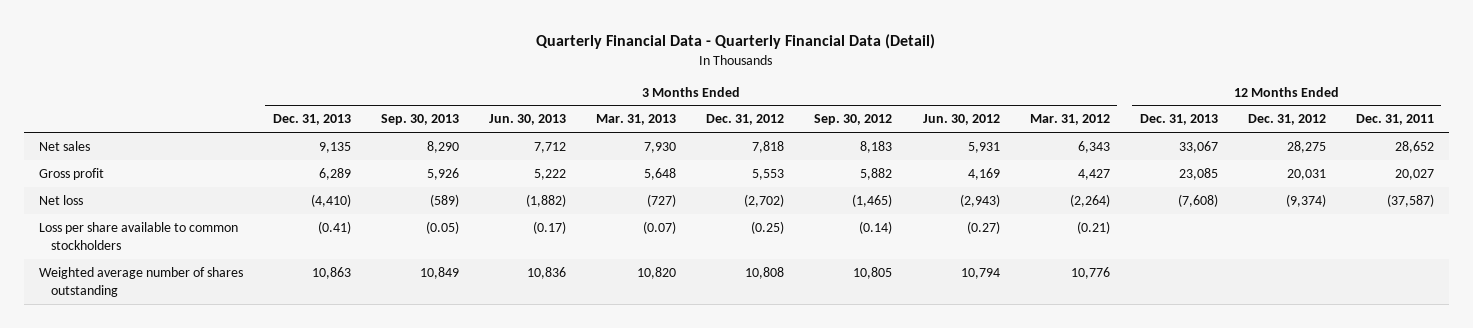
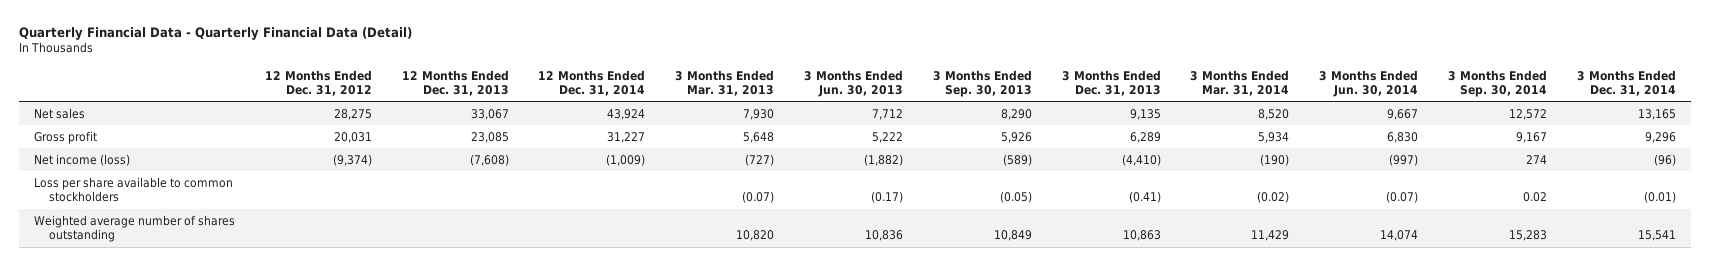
- | 3 Months Ended Dec. 31, 2013 | 3 Months Ended Sep. 30, 2013 | 3 Months Ended Jun. 30, 2013 | 3 Months Ended Mar. 31, 2013 | 3 Months Ended Dec. 31, 2012 | 3 Months Ended Sep. 30, 2012 | 3 Months Ended Jun. 30, 2012 | 3 Months Ended Mar. 31, 2012 | 12 Months Ended Dec. 31, 2013 | 12 Months Ended Dec. 31, 2012 | 12 Months Ended Dec. 31, 2011
+ | 12 Months Ended Dec. 31, 2012 | 12 Months Ended Dec. 31, 2013 | 12 Months Ended Dec. 31, 2014 | 3 Months Ended Mar. 31, 2013 | 3 Months Ended Jun. 30, 2013 | 3 Months Ended Sep. 30, 2013 | 3 Months Ended Dec. 31, 2013 | 3 Months Ended Mar. 31, 2014 | 3 Months Ended Jun. 30, 2014 | 3 Months Ended Sep. 30, 2014 | 3 Months Ended Dec. 31, 2014
- Net loss | (4,410) | (589) | (1,882) | (727) | (2,702) | (1,465) | (2,943) | (2,264) | (7,608) | (9,374) | (37,587)
+ Net income (loss) | (9,374) | (7,608) | (1,009) | (727) | (1,882) | (589) | (4,410) | (190) | (997) | 274 | (96)

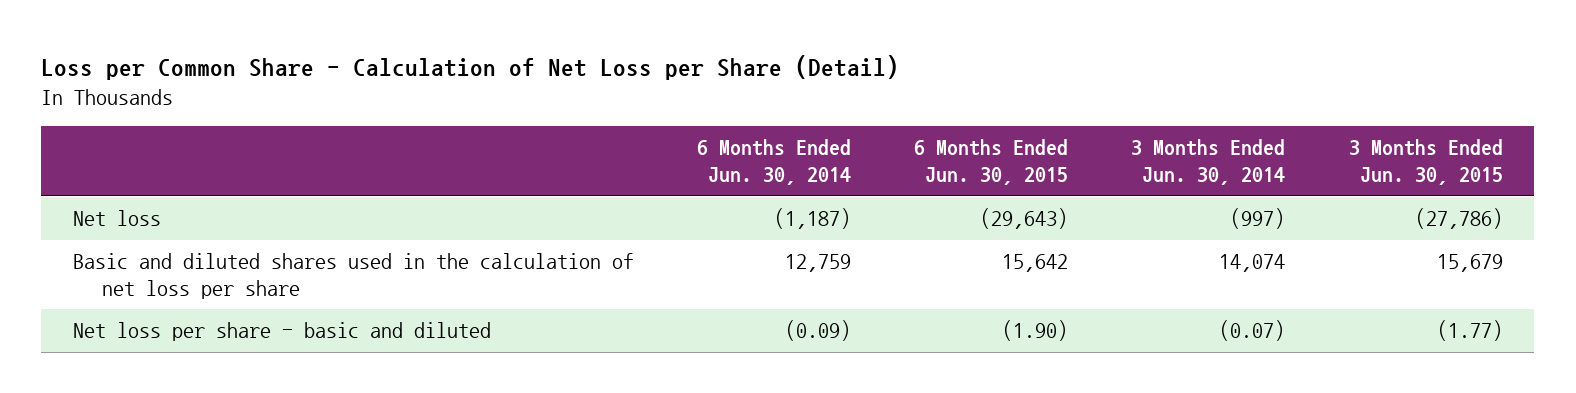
- Quarterly Financial Data - Quarterly Financial Data (Detail)
+ Loss per Common Share - Calculation of Net Loss per Share (Detail)
- | 12 Months Ended Dec. 31, 2012 | 12 Months Ended Dec. 31, 2013 | 12 Months Ended Dec. 31, 2014 | 3 Months Ended Mar. 31, 2013 | 3 Months Ended Jun. 30, 2013 | 3 Months Ended Sep. 30, 2013 | 3 Months Ended Dec. 31, 2013 | 3 Months Ended Mar. 31, 2014 | 3 Months Ended Jun. 30, 2014 | 3 Months Ended Sep. 30, 2014 | 3 Months Ended Dec. 31, 2014
+ | 6 Months Ended Jun. 30, 2014 | 6 Months Ended Jun. 30, 2015 | 3 Months Ended Jun. 30, 2014 | 3 Months Ended Jun. 30, 2015
- Net sales | 28,275 | 33,067 | 43,924 | 7,930 | 7,712 | 8,290 | 9,135 | 8,520 | 9,667 | 12,572 | 13,165
- Gross profit | 20,031 | 23,085 | 31,227 | 5,648 | 5,222 | 5,926 | 6,289 | 5,934 | 6,830 | 9,167 | 9,296
- Net income (loss) | (9,374) | (7,608) | (1,009) | (727) | (1,882) | (589) | (4,410) | (190) | (997) | 274 | (96)
- Loss per share available to common stockholders | | | | (0.07) | (0.17) | (0.05) | (0.41) | (0.02) | (0.07) | 0.02 | (0.01)
- Weighted average number of shares outstanding | | | | 10,820 | 10,836 | 10,849 | 10,863 | 11,429 | 14,074 | 15,283 | 15,541
+ Net loss | (1,187) | (29,643) | (997) | (27,786)
+ Basic and diluted shares used in the calculation of net loss per share | 12,759 | 15,642 | 14,074 | 15,679
+ Net loss per share - basic and diluted | (0.09) | (1.90) | (0.07) | (1.77)

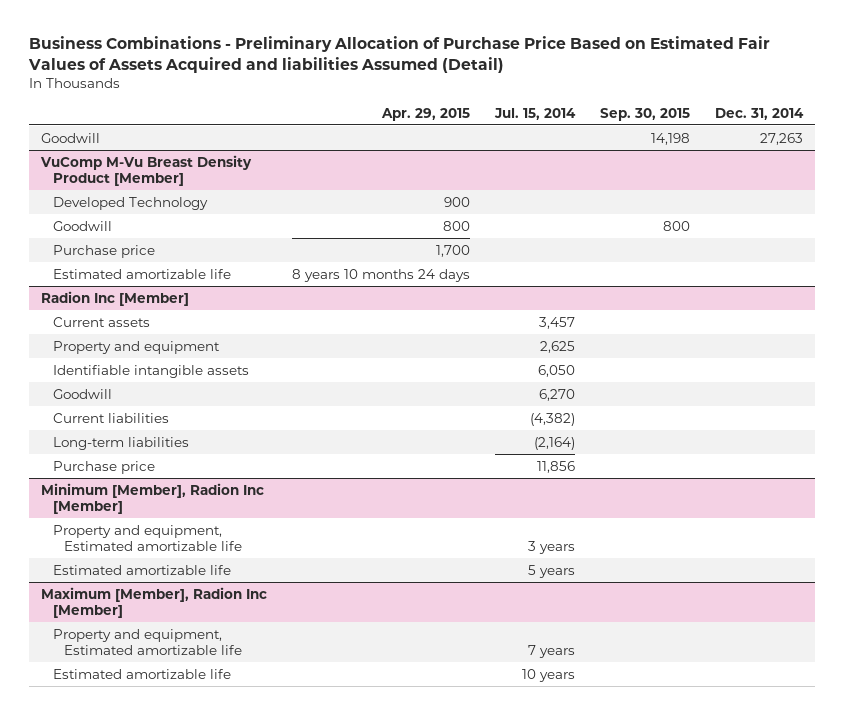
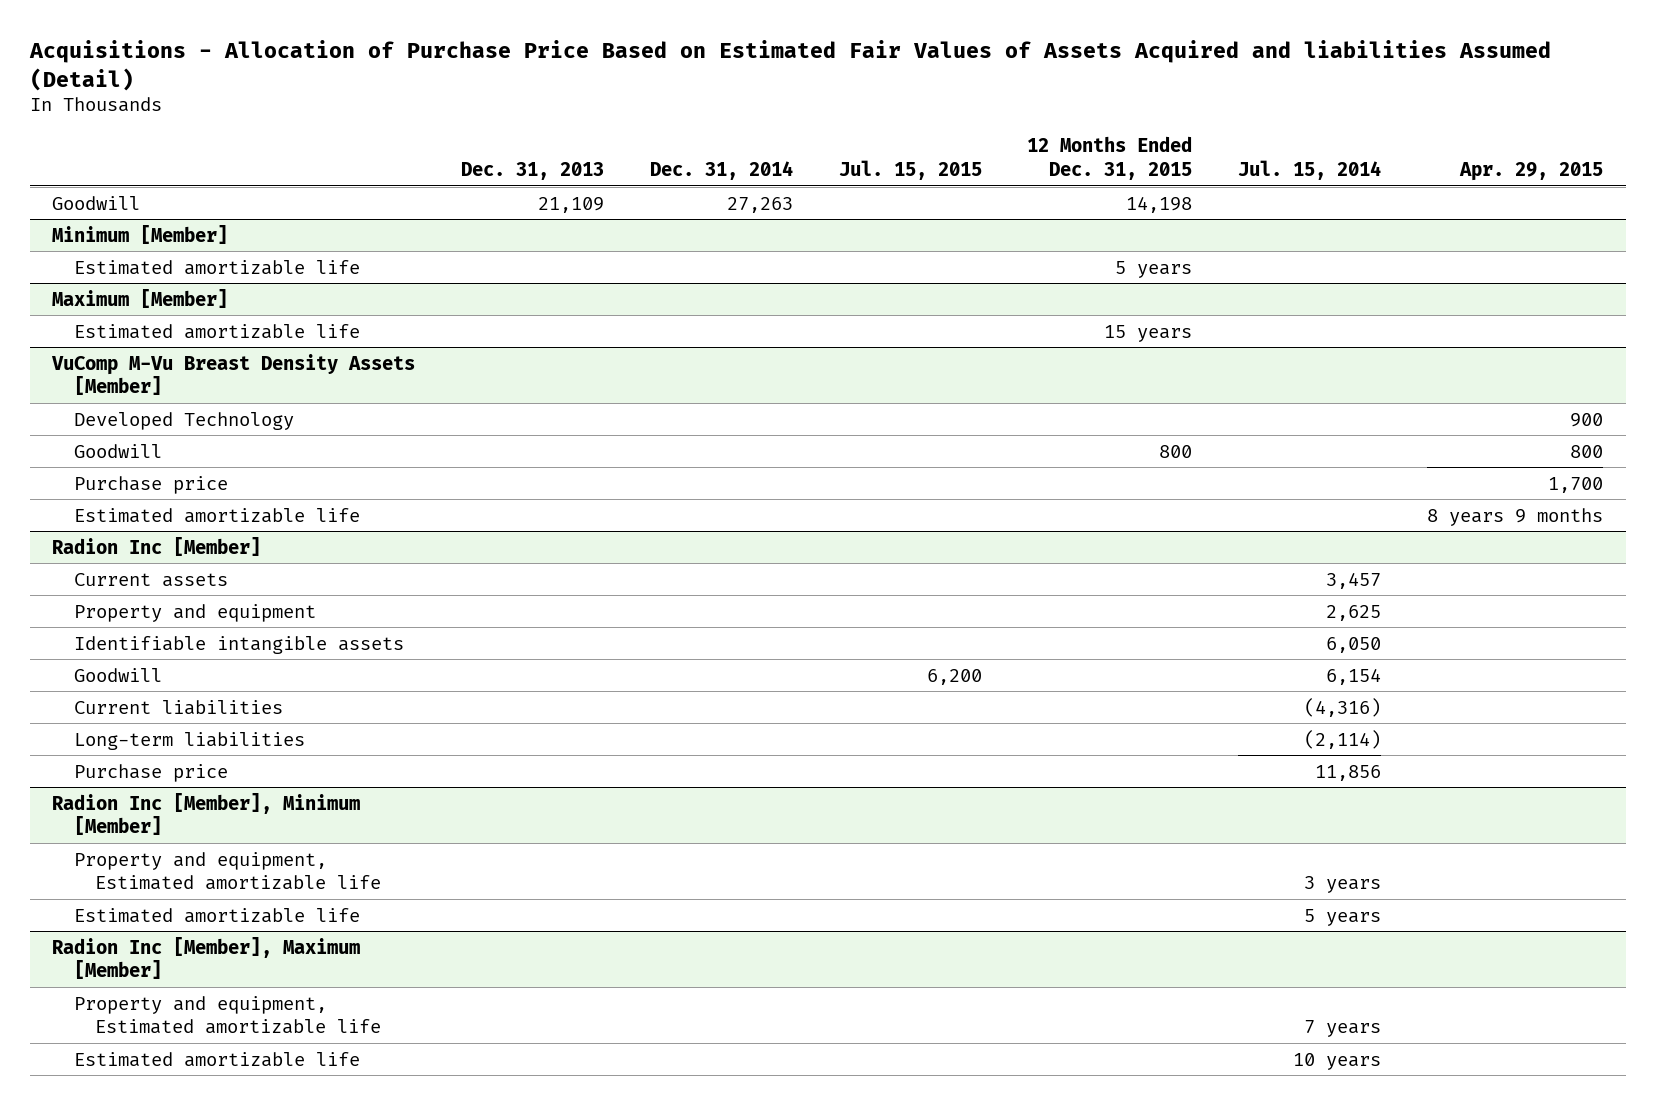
- Business Combinations - Preliminary Allocation of Purchase Price Based on Estimated Fair Values of Assets Acquired and liabilities Assumed (Detail)
+ Acquisitions - Allocation of Purchase Price Based on Estimated Fair Values of Assets Acquired and liabilities Assumed (Detail)
- | Apr. 29, 2015 | Jul. 15, 2014 | Sep. 30, 2015 | Dec. 31, 2014
+ | Dec. 31, 2013 | Dec. 31, 2014 | Jul. 15, 2015 | 12 Months Ended Dec. 31, 2015 | Jul. 15, 2014 | Apr. 29, 2015
- VuComp M-Vu Breast Density Product [Member]
+ Minimum [Member]
+ Estimated amortizable life | | | | 5 years | |
+ Maximum [Member]
+ Estimated amortizable life | | | | 15 years | |
+ VuComp M-Vu Breast Density Assets [Member]
- Estimated amortizable life | 8 years 10 months 24 days | | |
+ Estimated amortizable life | | | | | | 8 years 9 months
@ Radion Inc [Member]
- Goodwill | | 6,270 | |
- Current liabilities | | (4,382) | |
- Long-term liabilities | | (2,164) | |
+ Goodwill | | | 6,200 | | 6,154 |
+ Current liabilities | | | | | (4,316) |
+ Long-term liabilities | | | | | (2,114) |
- Minimum [Member], Radion Inc [Member]
+ Radion Inc [Member], Minimum [Member]
- Maximum [Member], Radion Inc [Member]
+ Radion Inc [Member], Maximum [Member]

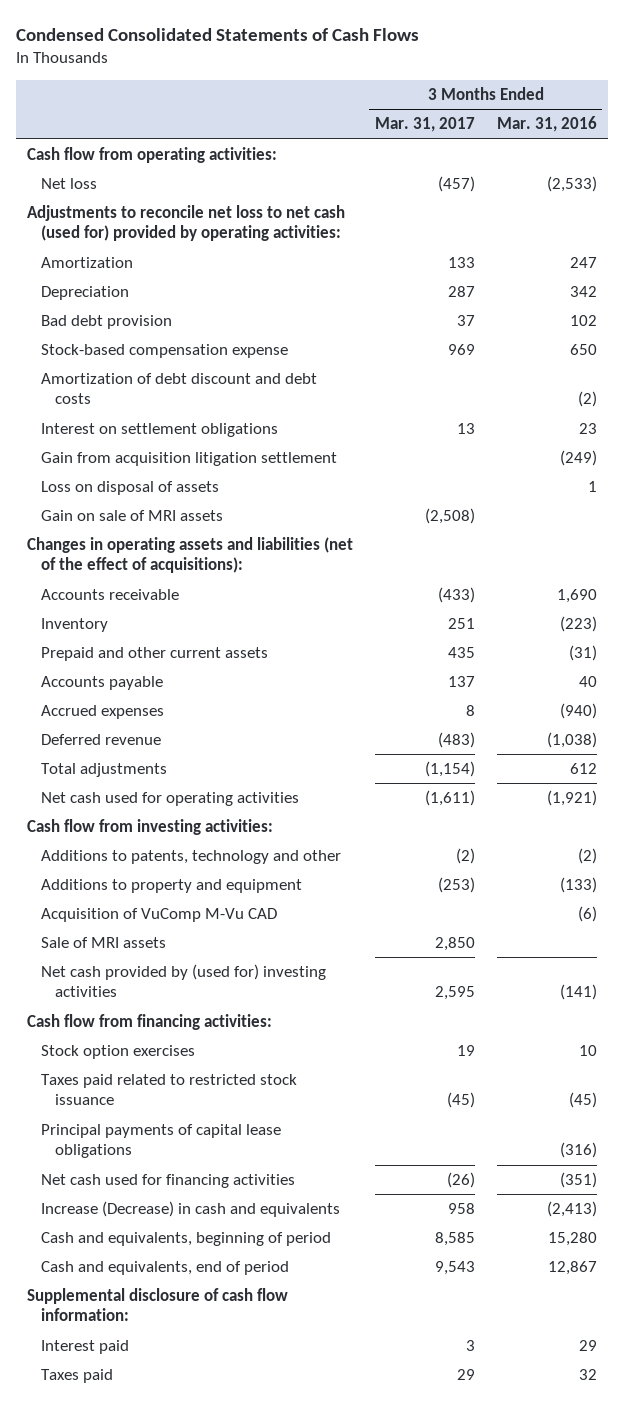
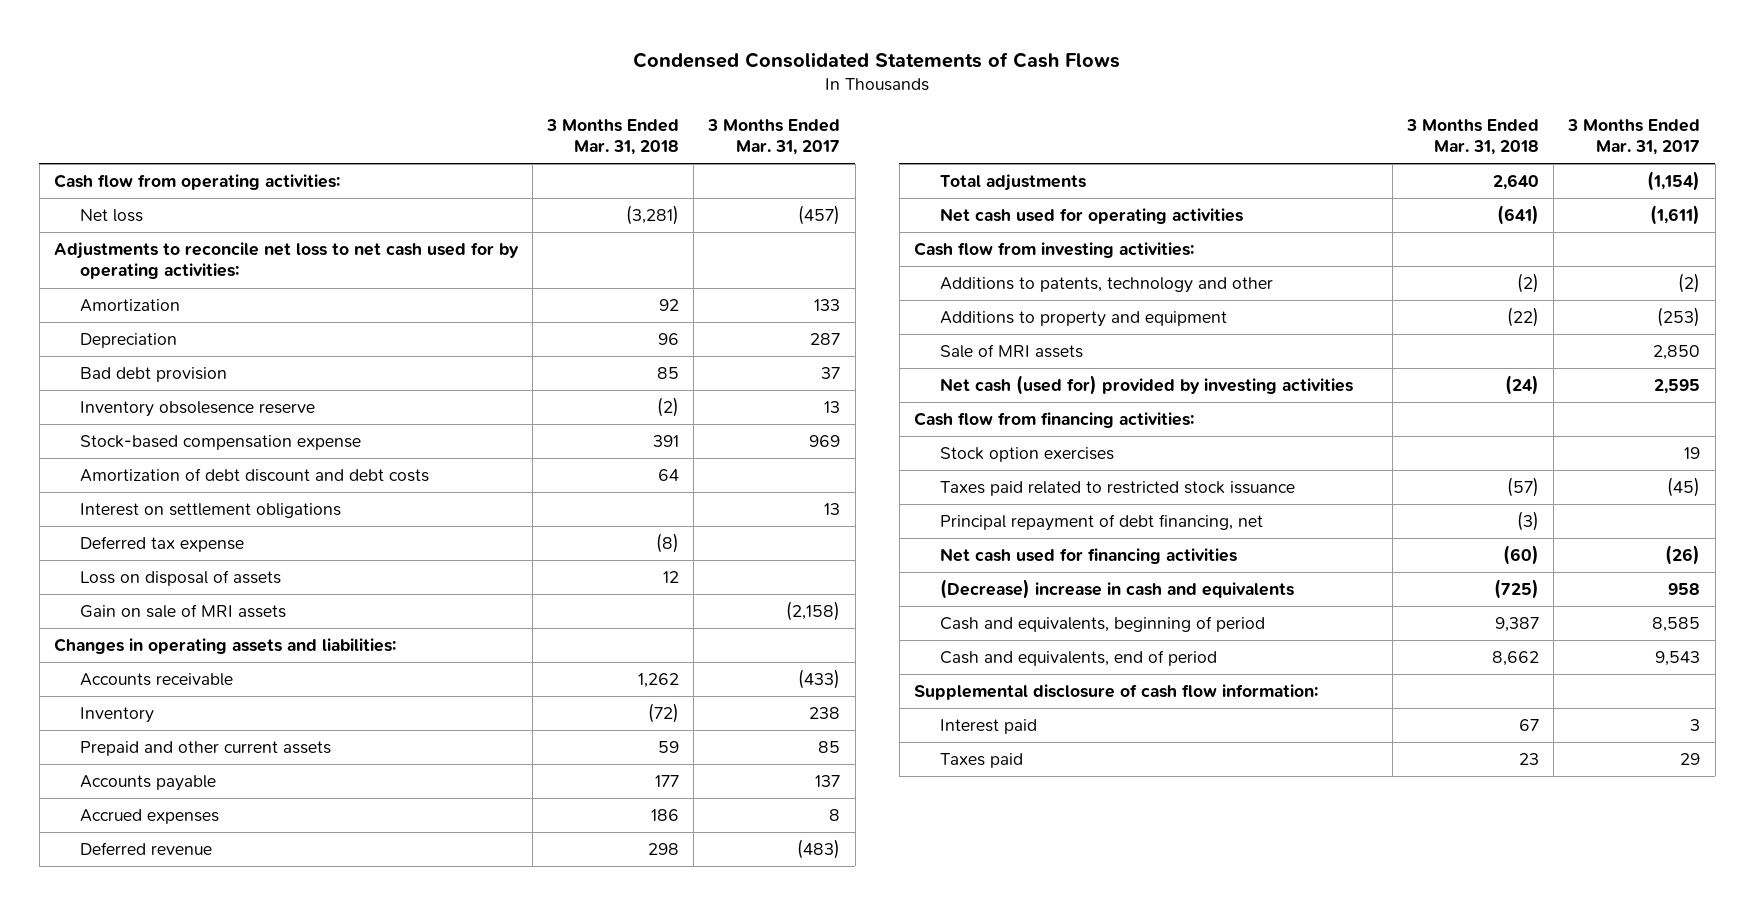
- | 3 Months Ended Mar. 31, 2017 | 3 Months Ended Mar. 31, 2016
+ | 3 Months Ended Mar. 31, 2018 | 3 Months Ended Mar. 31, 2017
- Adjustments to reconcile net loss to net cash (used for) provided by operating activities:
+ Adjustments to reconcile net loss to net cash used for by operating activities:
+ Inventory obsolesence reserve | (2) | 13
- Gain from acquisition litigation settlement | | (249)
+ Deferred tax expense | (8) |
- Gain on sale of MRI assets | (2,508) |
- Changes in operating assets and liabilities (net of the effect of acquisitions):
+ Gain on sale of MRI assets | | (2,158)
+ Changes in operating assets and liabilities:
- Inventory | 251 | (223)
- Prepaid and other current assets | 435 | (31)
+ Inventory | (72) | 238
+ Prepaid and other current assets | 59 | 85
- Acquisition of VuComp M-Vu CAD | | (6)
- Net cash provided by (used for) investing activities | 2,595 | (141)
+ Net cash (used for) provided by investing activities | (24) | 2,595
- Principal payments of capital lease obligations | | (316)
+ Principal repayment of debt financing, net | (3) |
- Increase (Decrease) in cash and equivalents | 958 | (2,413)
+ (Decrease) increase in cash and equivalents | (725) | 958

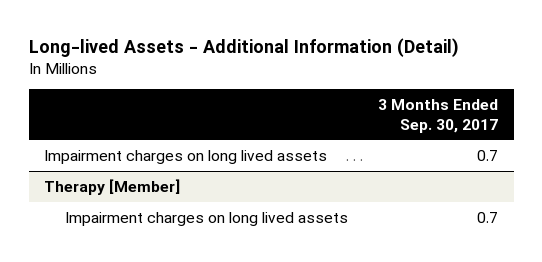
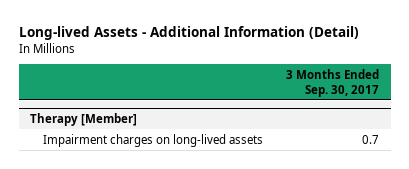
- Impairment charges on long lived assets | 0.7
@ Therapy [Member]
- Impairment charges on long lived assets | 0.7
+ Impairment charges on long-lived assets | 0.7

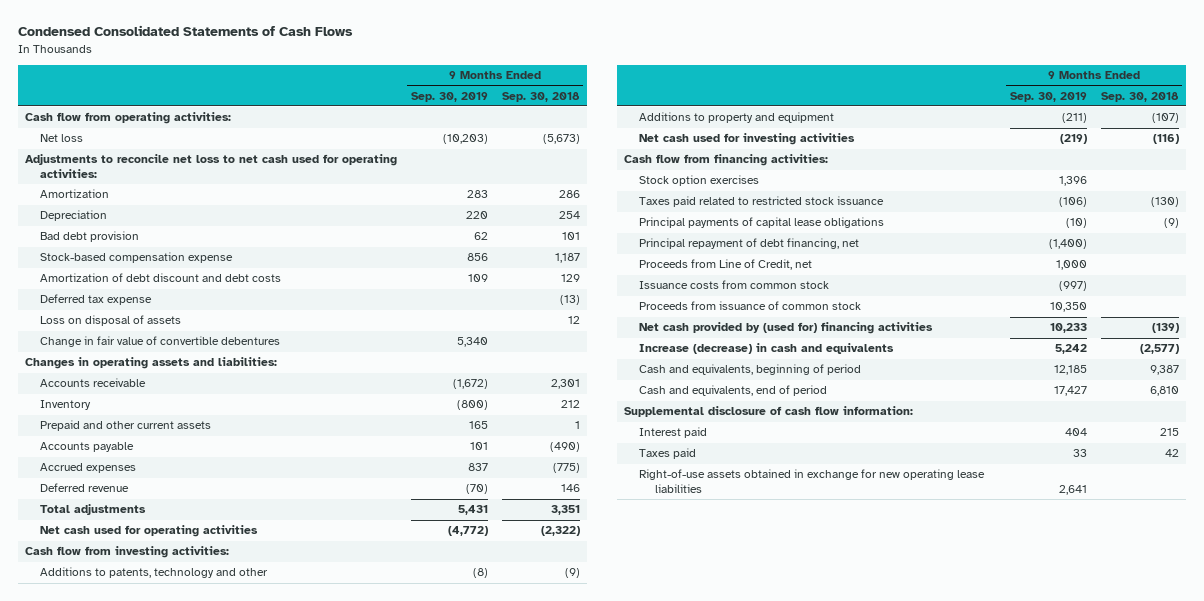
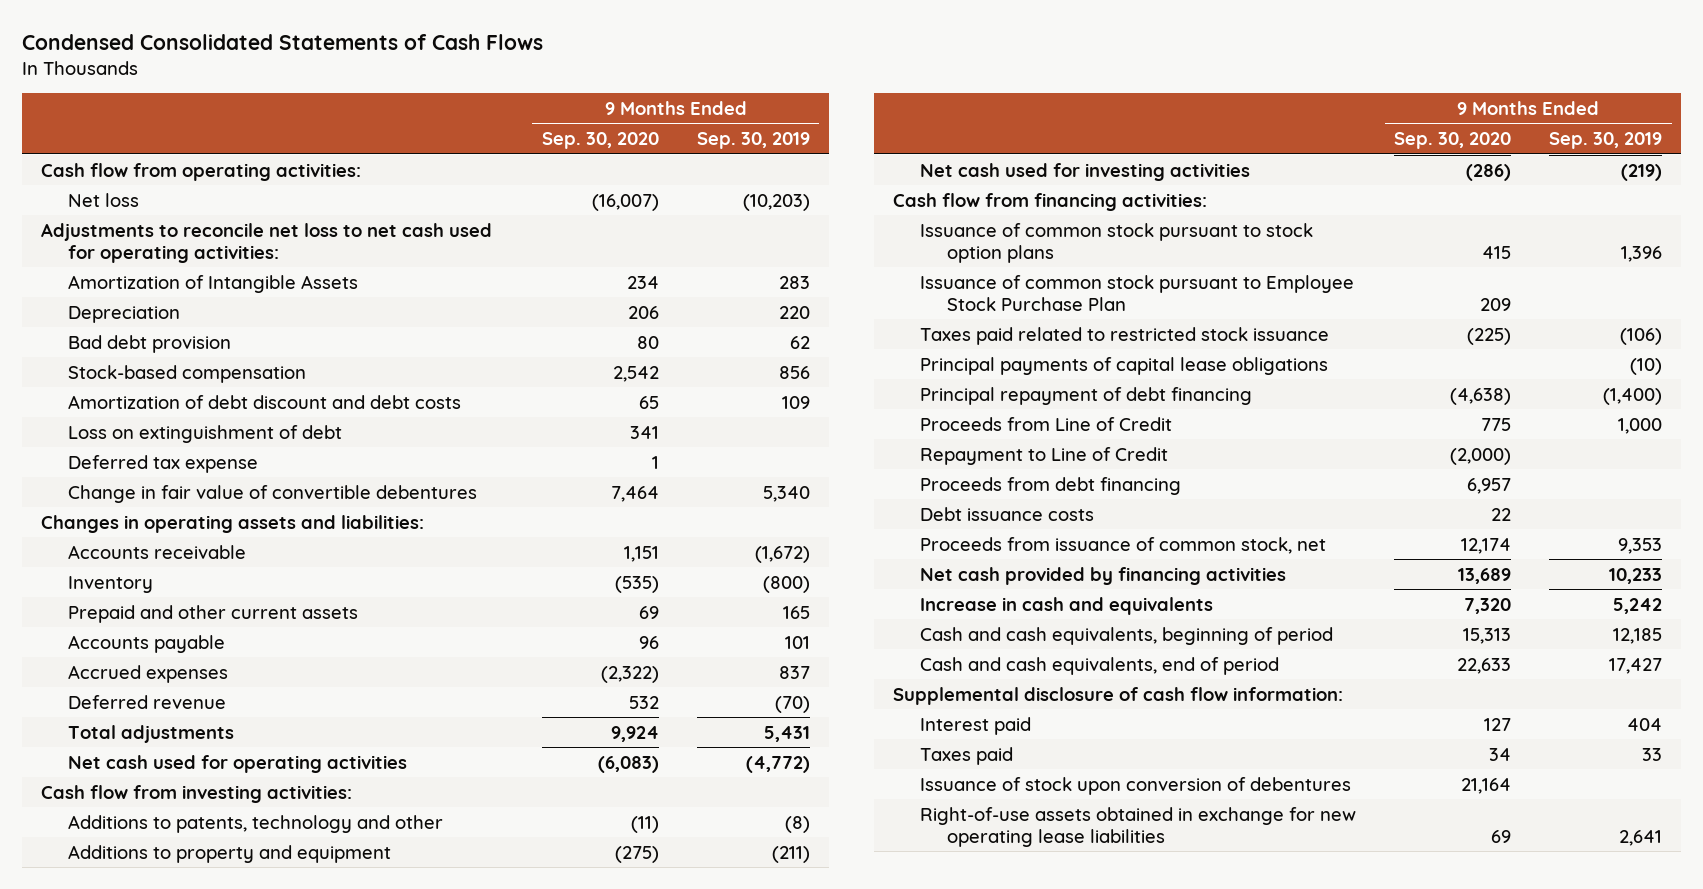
- | 9 Months Ended Sep. 30, 2019 | 9 Months Ended Sep. 30, 2018
+ | 9 Months Ended Sep. 30, 2020 | 9 Months Ended Sep. 30, 2019
- Amortization | 283 | 286
+ Amortization of Intangible Assets | 234 | 283
- Stock-based compensation expense | 856 | 1,187
+ Stock-based compensation | 2,542 | 856
+ Loss on extinguishment of debt | 341 |
- Loss on disposal of assets | | 12
- Stock option exercises | 1,396 |
+ Issuance of common stock pursuant to stock option plans | 415 | 1,396
+ Issuance of common stock pursuant to Employee Stock Purchase Plan | 209 |
- Principal repayment of debt financing, net | (1,400) |
- Proceeds from Line of Credit, net | 1,000 |
- Issuance costs from common stock | (997) |
- Proceeds from issuance of common stock | 10,350 |
- Net cash provided by (used for) financing activities | 10,233 | (139)
- Increase (decrease) in cash and equivalents | 5,242 | (2,577)
- Cash and equivalents, beginning of period | 12,185 | 9,387
- Cash and equivalents, end of period | 17,427 | 6,810
+ Principal repayment of debt financing | (4,638) | (1,400)
+ Proceeds from Line of Credit | 775 | 1,000
+ Repayment to Line of Credit | (2,000) |
+ Proceeds from debt financing | 6,957 |
+ Debt issuance costs | 22 |
+ Proceeds from issuance of common stock, net | 12,174 | 9,353
+ Net cash provided by financing activities | 13,689 | 10,233
+ Increase in cash and equivalents | 7,320 | 5,242
+ Cash and cash equivalents, beginning of period | 15,313 | 12,185
+ Cash and cash equivalents, end of period | 22,633 | 17,427
+ Issuance of stock upon conversion of debentures | 21,164 |

